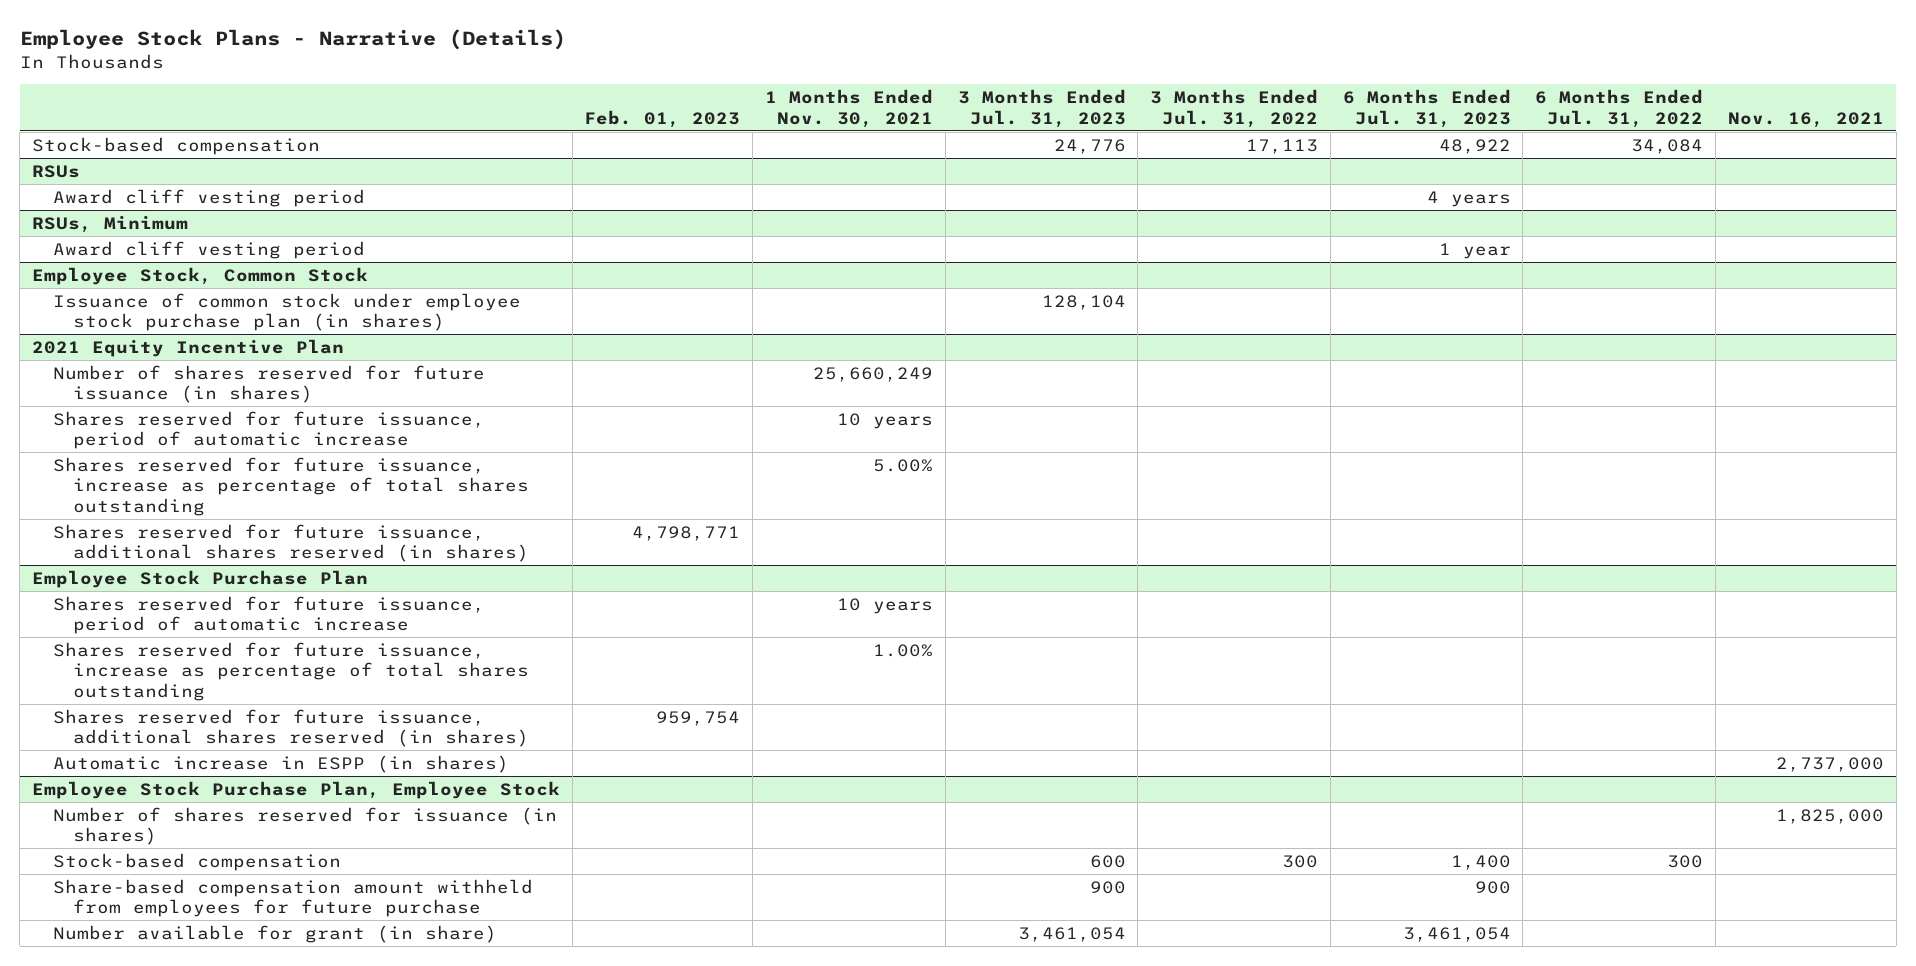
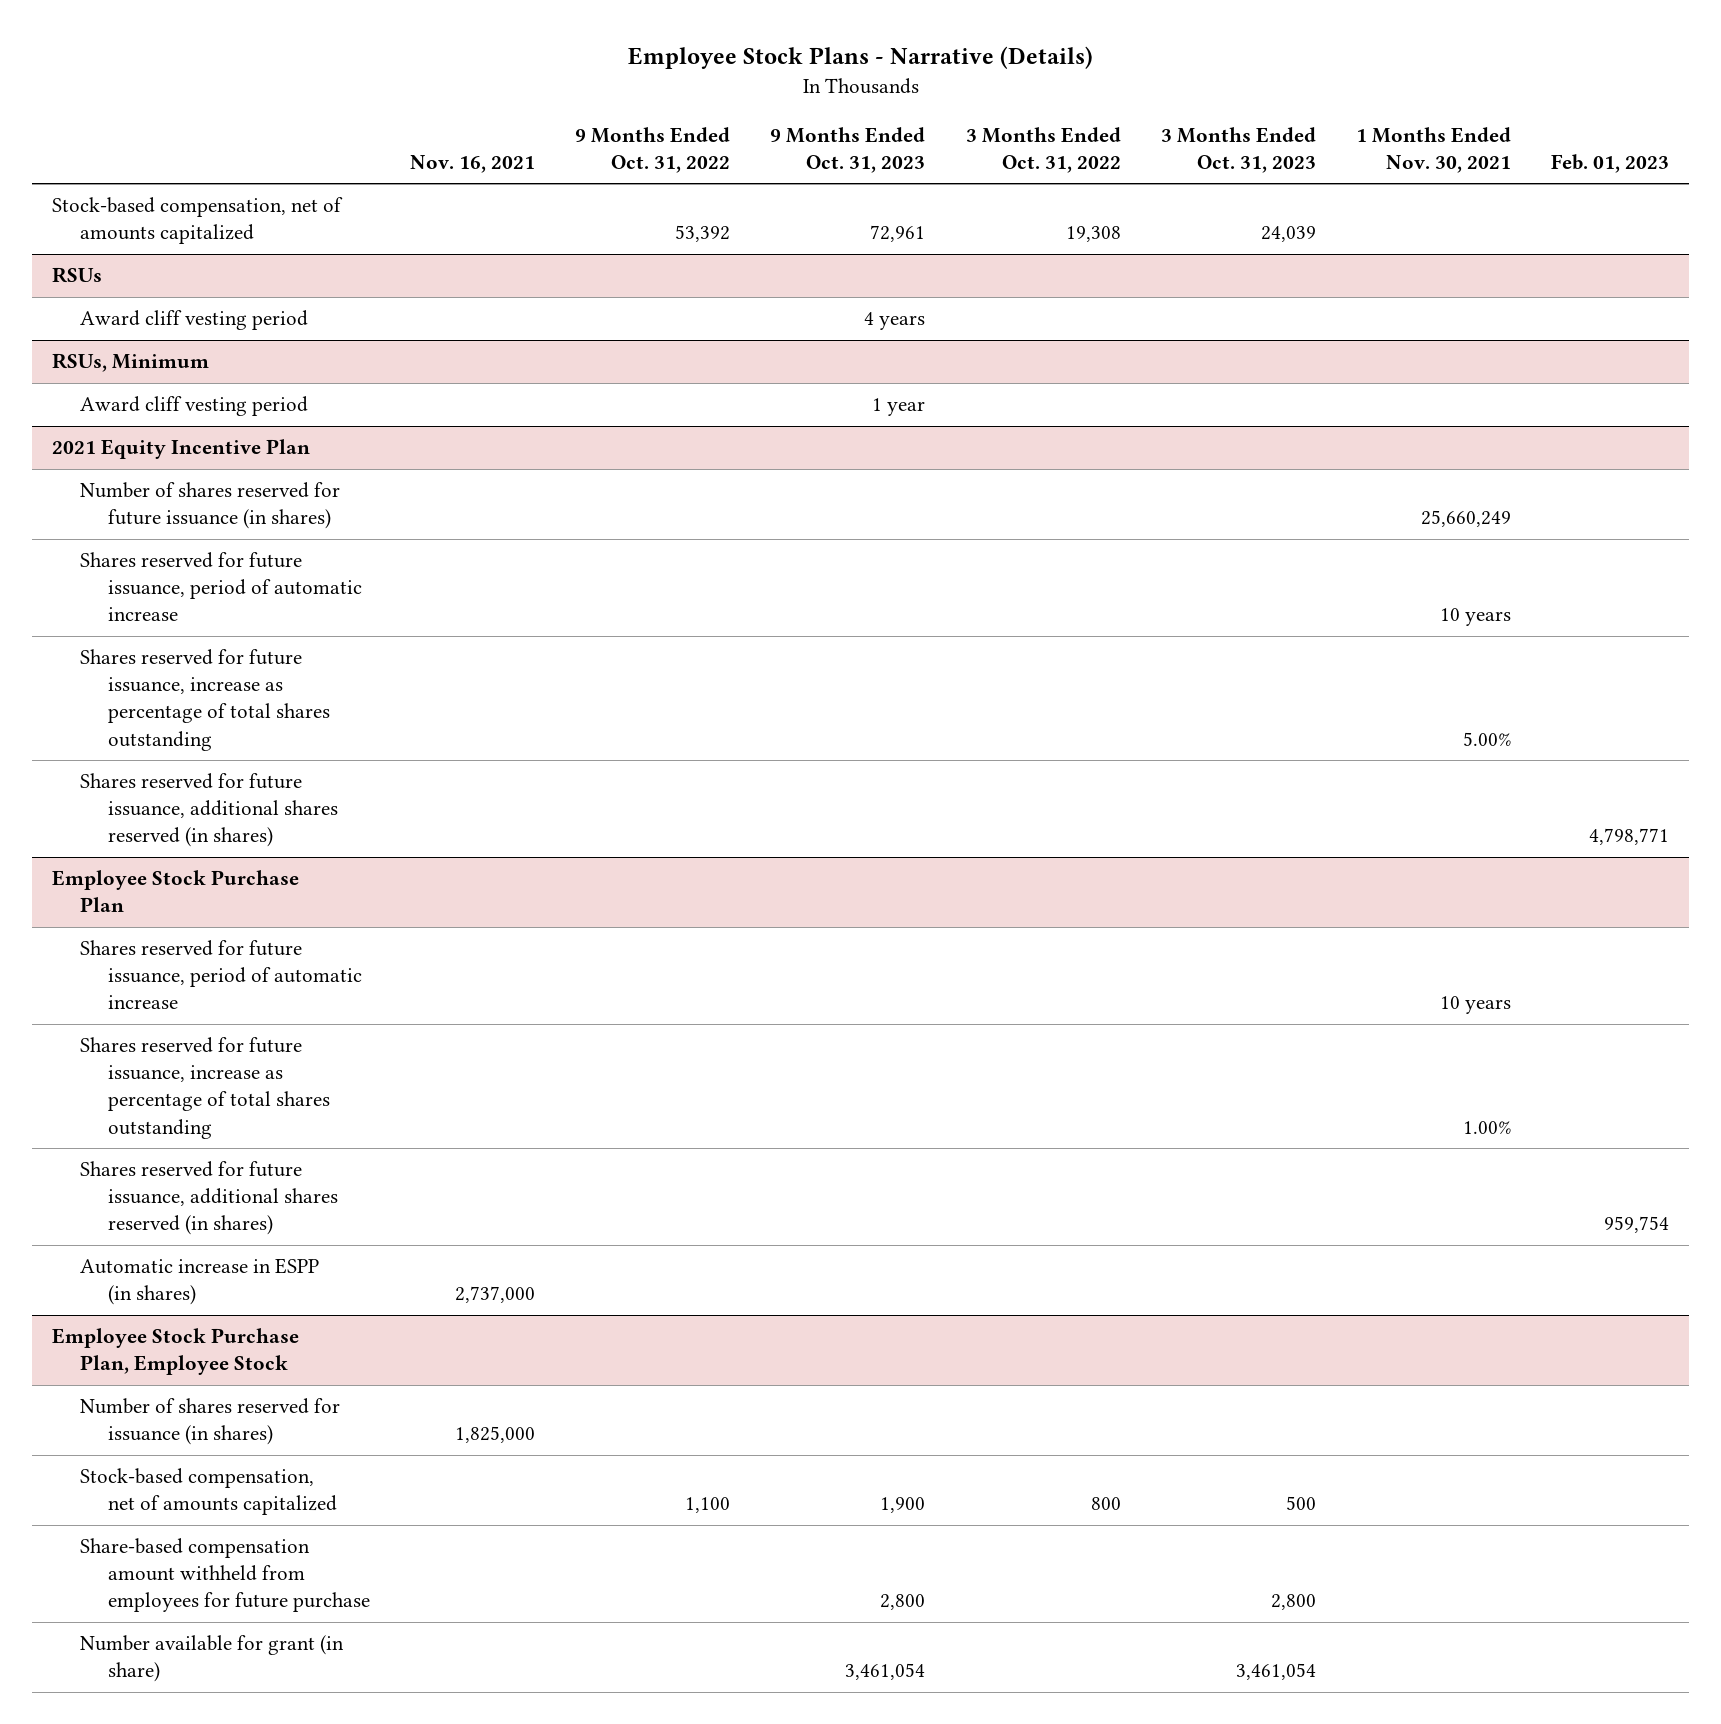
- | Feb. 01, 2023 | 1 Months Ended Nov. 30, 2021 | 3 Months Ended Jul. 31, 2023 | 3 Months Ended Jul. 31, 2022 | 6 Months Ended Jul. 31, 2023 | 6 Months Ended Jul. 31, 2022 | Nov. 16, 2021
+ | Nov. 16, 2021 | 9 Months Ended Oct. 31, 2022 | 9 Months Ended Oct. 31, 2023 | 3 Months Ended Oct. 31, 2022 | 3 Months Ended Oct. 31, 2023 | 1 Months Ended Nov. 30, 2021 | Feb. 01, 2023
- Stock-based compensation | | | 24,776 | 17,113 | 48,922 | 34,084 |
+ Stock-based compensation, net of amounts capitalized | | 53,392 | 72,961 | 19,308 | 24,039 | |
- Employee Stock, Common Stock
- Issuance of common stock under employee stock purchase plan (in shares) | | | 128,104 | | | |
@ Employee Stock Purchase Plan, Employee Stock
- Stock-based compensation | | | 600 | 300 | 1,400 | 300 |
+ Stock-based compensation, net of amounts capitalized | | 1,100 | 1,900 | 800 | 500 | |

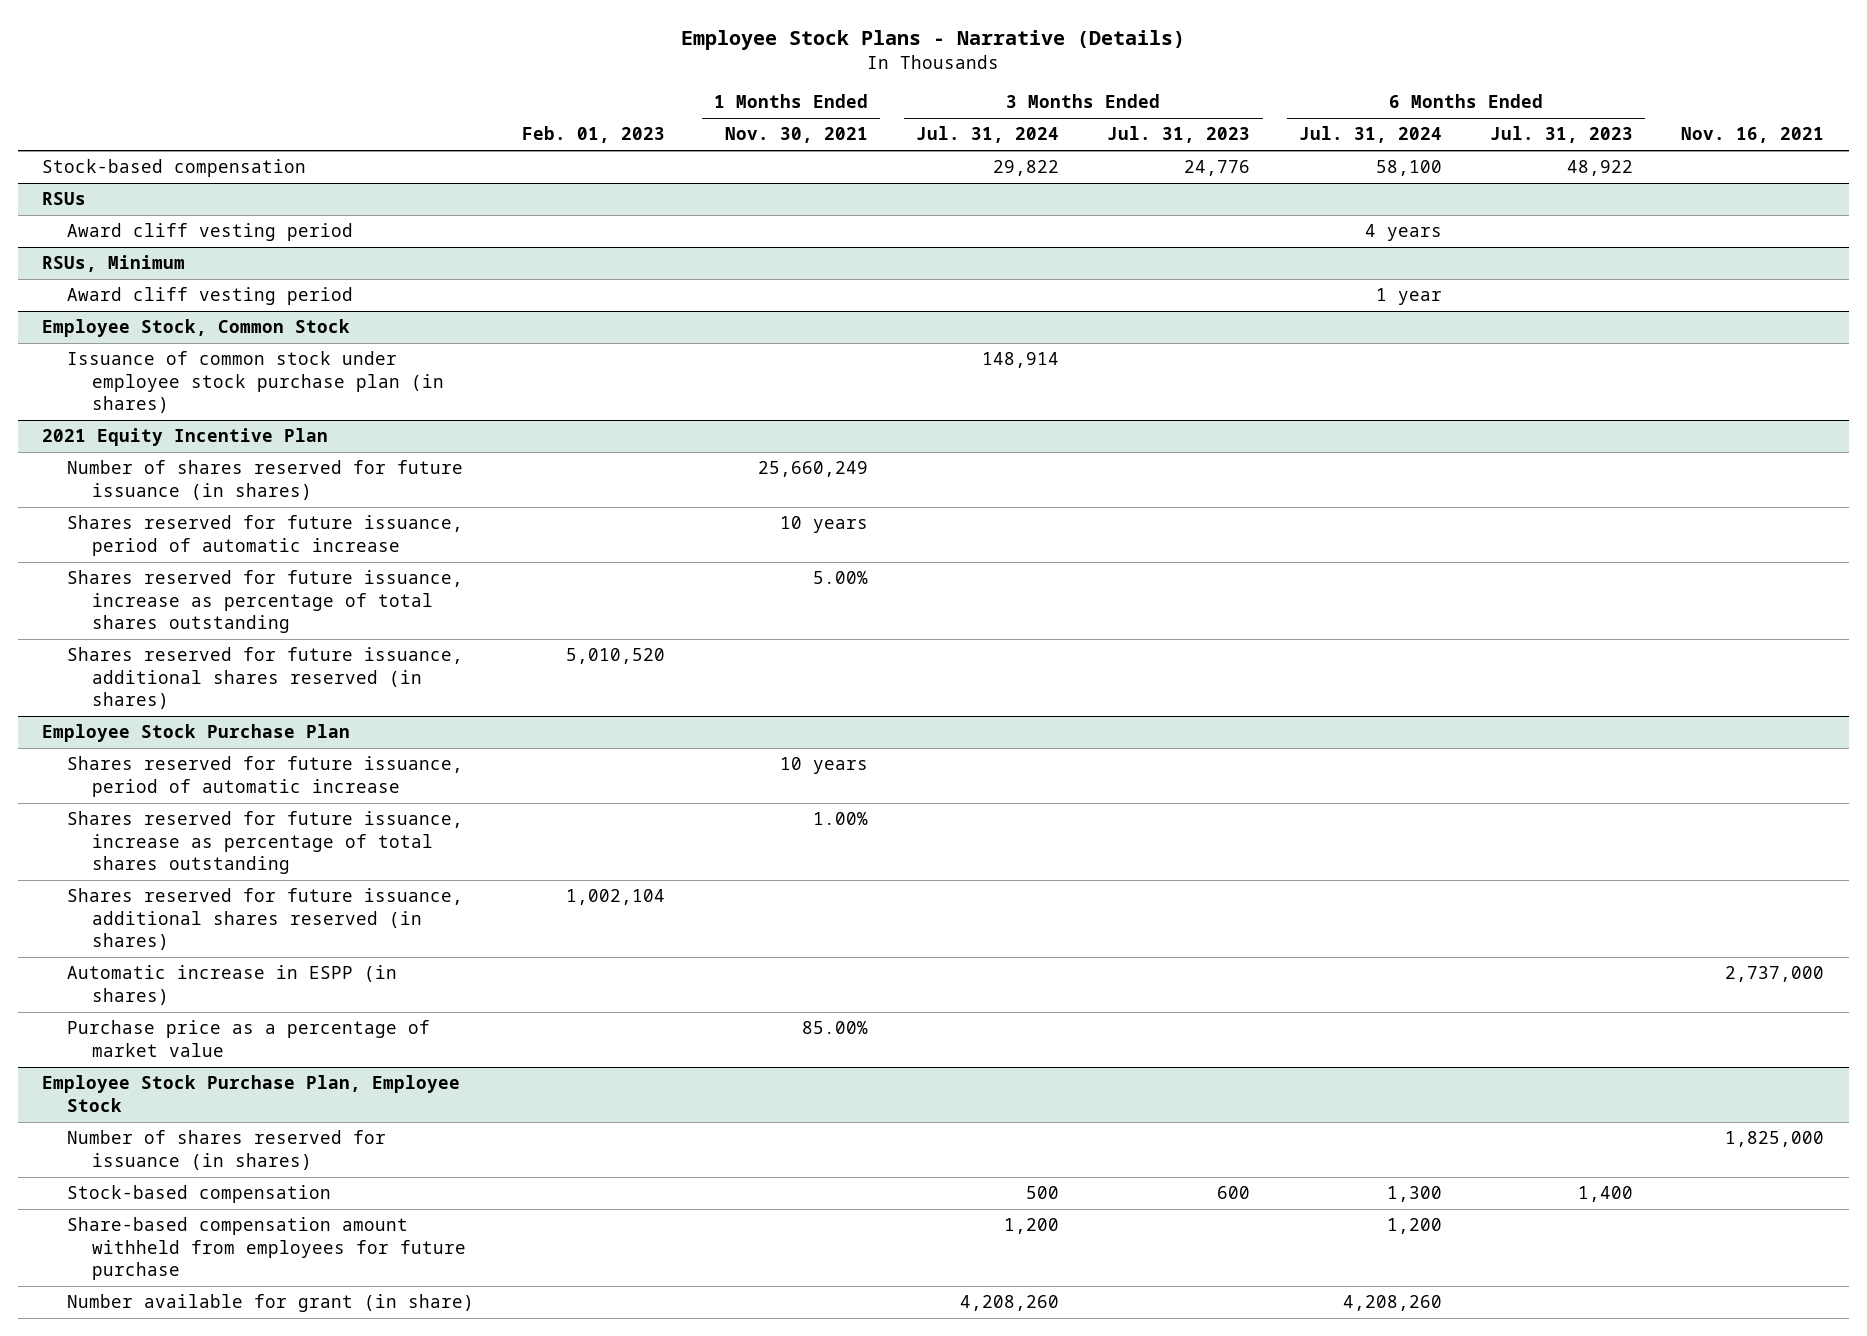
- | Nov. 16, 2021 | 9 Months Ended Oct. 31, 2022 | 9 Months Ended Oct. 31, 2023 | 3 Months Ended Oct. 31, 2022 | 3 Months Ended Oct. 31, 2023 | 1 Months Ended Nov. 30, 2021 | Feb. 01, 2023
+ | Feb. 01, 2023 | 1 Months Ended Nov. 30, 2021 | 3 Months Ended Jul. 31, 2024 | 3 Months Ended Jul. 31, 2023 | 6 Months Ended Jul. 31, 2024 | 6 Months Ended Jul. 31, 2023 | Nov. 16, 2021
- Stock-based compensation, net of amounts capitalized | | 53,392 | 72,961 | 19,308 | 24,039 | |
+ Stock-based compensation | | | 29,822 | 24,776 | 58,100 | 48,922 |
+ Employee Stock, Common Stock
+ Issuance of common stock under employee stock purchase plan (in shares) | | | 148,914 | | | |
@ 2021 Equity Incentive Plan
- Shares reserved for future issuance, additional shares reserved (in shares) | | | | | | | 4,798,771
+ Shares reserved for future issuance, additional shares reserved (in shares) | 5,010,520 | | | | | |
@ Employee Stock Purchase Plan
- Shares reserved for future issuance, additional shares reserved (in shares) | | | | | | | 959,754
+ Shares reserved for future issuance, additional shares reserved (in shares) | 1,002,104 | | | | | |
+ Purchase price as a percentage of market value | | 85.00% | | | | |
@ Employee Stock Purchase Plan, Employee Stock
- Stock-based compensation, net of amounts capitalized | | 1,100 | 1,900 | 800 | 500 | |
+ Stock-based compensation | | | 500 | 600 | 1,300 | 1,400 |

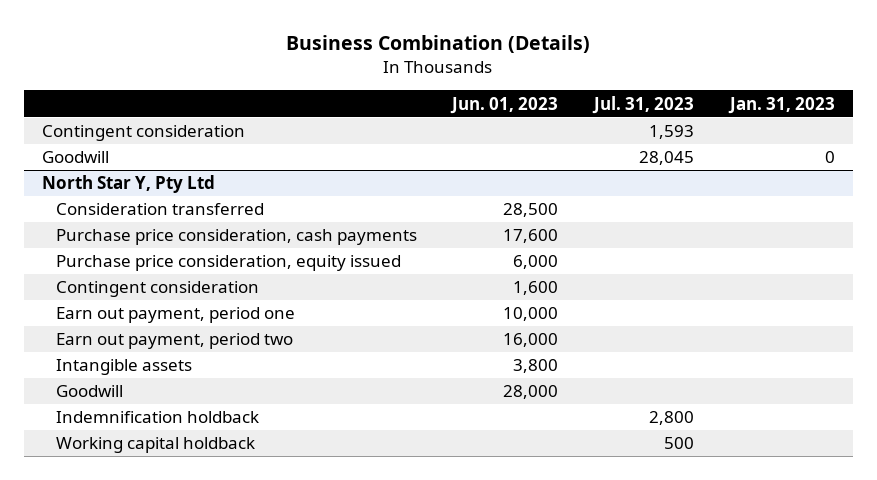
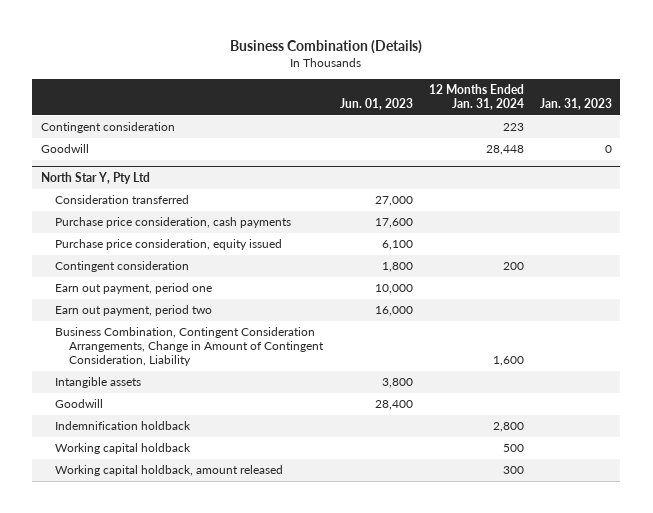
- | Jun. 01, 2023 | Jul. 31, 2023 | Jan. 31, 2023
+ | Jun. 01, 2023 | 12 Months Ended Jan. 31, 2024 | Jan. 31, 2023
@ North Star Y, Pty Ltd
- Consideration transferred | 28,500 | |
+ Consideration transferred | 27,000 | |
- Purchase price consideration, equity issued | 6,000 | |
- Contingent consideration | 1,600 | |
+ Purchase price consideration, equity issued | 6,100 | |
+ Contingent consideration | 1,800 | 200 |
+ Business Combination, Contingent Consideration Arrangements, Change in Amount of Contingent Consideration, Liability | | 1,600 |
- Goodwill | 28,000 | |
+ Goodwill | 28,400 | |
+ Working capital holdback, amount released | | 300 |

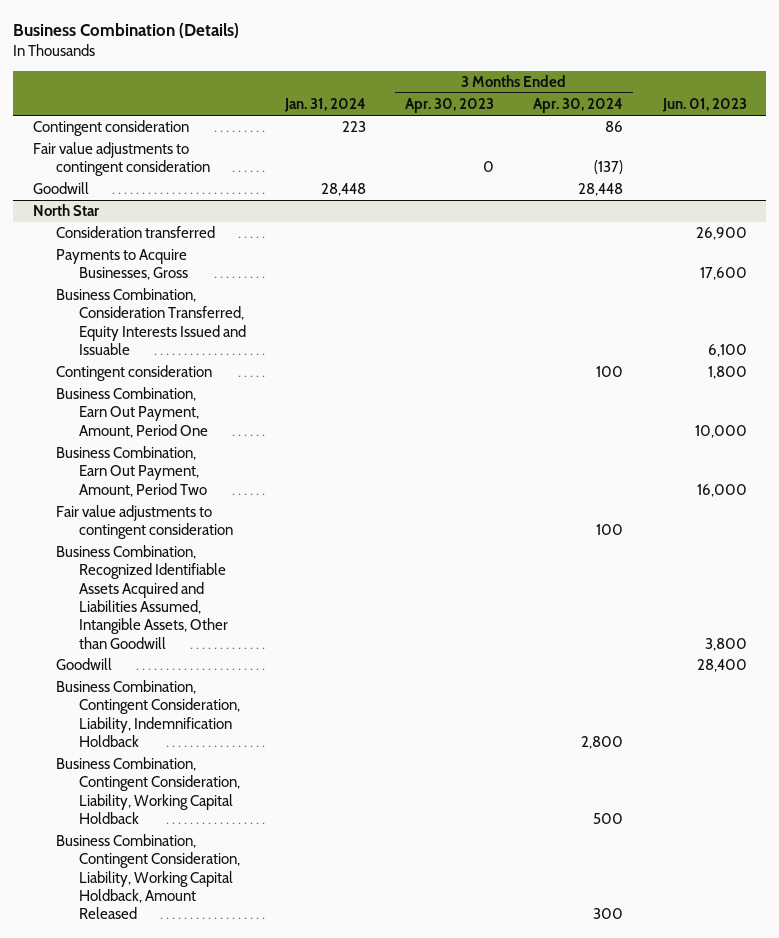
- | Jun. 01, 2023 | 12 Months Ended Jan. 31, 2024 | Jan. 31, 2023
+ | Jan. 31, 2024 | 3 Months Ended Apr. 30, 2023 | 3 Months Ended Apr. 30, 2024 | Jun. 01, 2023
+ Fair value adjustments to contingent consideration | | 0 | (137) |
- North Star Y, Pty Ltd
- Consideration transferred | 27,000 | |
- Purchase price consideration, cash payments | 17,600 | |
- Purchase price consideration, equity issued | 6,100 | |
+ North Star
+ Consideration transferred | | | | 26,900
+ Payments to Acquire Businesses, Gross | | | | 17,600
+ Business Combination, Consideration Transferred, Equity Interests Issued and Issuable | | | | 6,100
- Earn out payment, period one | 10,000 | |
- Earn out payment, period two | 16,000 | |
- Business Combination, Contingent Consideration Arrangements, Change in Amount of Contingent Consideration, Liability | | 1,600 |
- Intangible assets | 3,800 | |
+ Business Combination, Earn Out Payment, Amount, Period One | | | | 10,000
+ Business Combination, Earn Out Payment, Amount, Period Two | | | | 16,000
+ Fair value adjustments to contingent consideration | | | 100 |
+ Business Combination, Recognized Identifiable Assets Acquired and Liabilities Assumed, Intangible Assets, Other than Goodwill | | | | 3,800
- Indemnification holdback | | 2,800 |
- Working capital holdback | | 500 |
- Working capital holdback, amount released | | 300 |
+ Business Combination, Contingent Consideration, Liability, Indemnification Holdback | | | 2,800 |
+ Business Combination, Contingent Consideration, Liability, Working Capital Holdback | | | 500 |
+ Business Combination, Contingent Consideration, Liability, Working Capital Holdback, Amount Released | | | 300 |

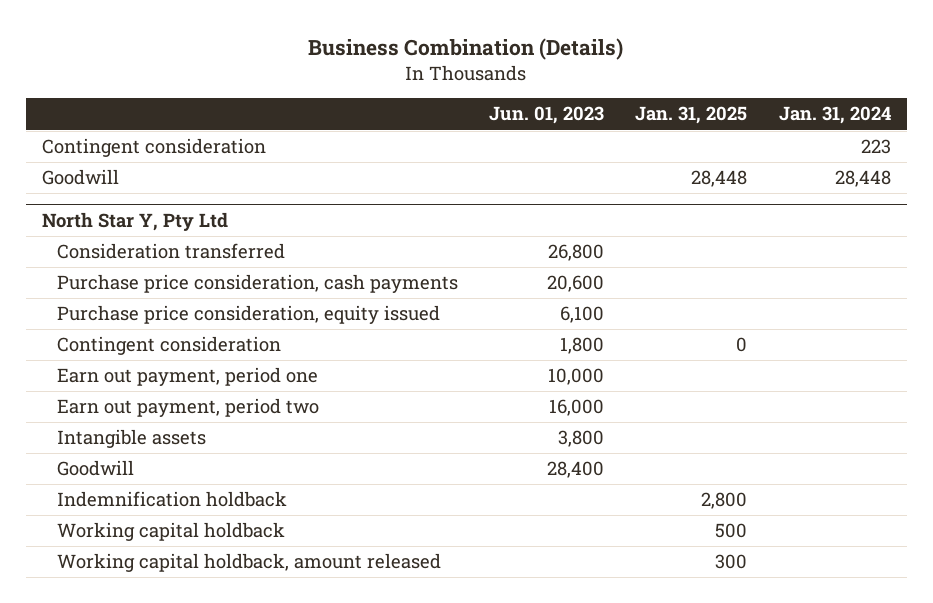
- | Jan. 31, 2024 | 3 Months Ended Apr. 30, 2023 | 3 Months Ended Apr. 30, 2024 | Jun. 01, 2023
+ | Jun. 01, 2023 | Jan. 31, 2025 | Jan. 31, 2024
- Fair value adjustments to contingent consideration | | 0 | (137) |
- North Star
- Consideration transferred | | | | 26,900
- Payments to Acquire Businesses, Gross | | | | 17,600
- Business Combination, Consideration Transferred, Equity Interests Issued and Issuable | | | | 6,100
+ North Star Y, Pty Ltd
+ Consideration transferred | 26,800 | |
+ Purchase price consideration, cash payments | 20,600 | |
+ Purchase price consideration, equity issued | 6,100 | |
- Business Combination, Earn Out Payment, Amount, Period One | | | | 10,000
- Business Combination, Earn Out Payment, Amount, Period Two | | | | 16,000
- Fair value adjustments to contingent consideration | | | 100 |
- Business Combination, Recognized Identifiable Assets Acquired and Liabilities Assumed, Intangible Assets, Other than Goodwill | | | | 3,800
+ Earn out payment, period one | 10,000 | |
+ Earn out payment, period two | 16,000 | |
+ Intangible assets | 3,800 | |
- Business Combination, Contingent Consideration, Liability, Indemnification Holdback | | | 2,800 |
- Business Combination, Contingent Consideration, Liability, Working Capital Holdback | | | 500 |
- Business Combination, Contingent Consideration, Liability, Working Capital Holdback, Amount Released | | | 300 |
+ Indemnification holdback | | 2,800 |
+ Working capital holdback | | 500 |
+ Working capital holdback, amount released | | 300 |

